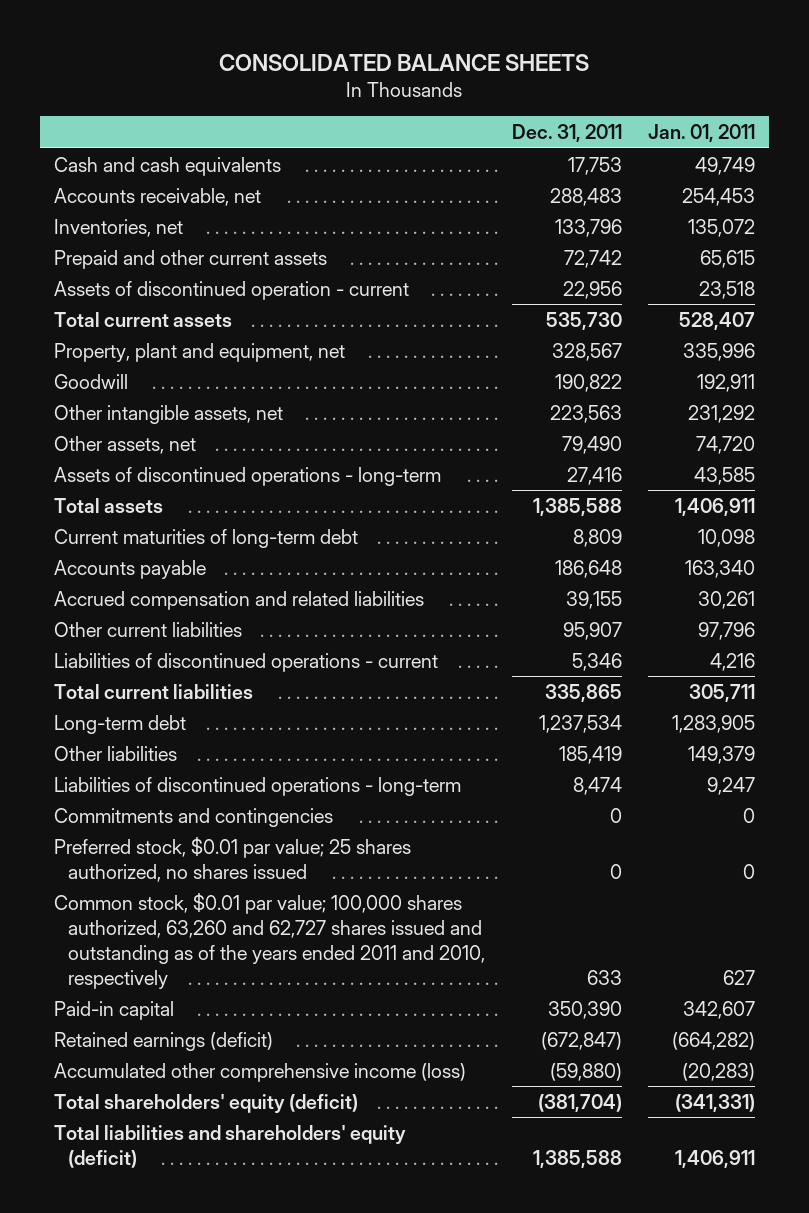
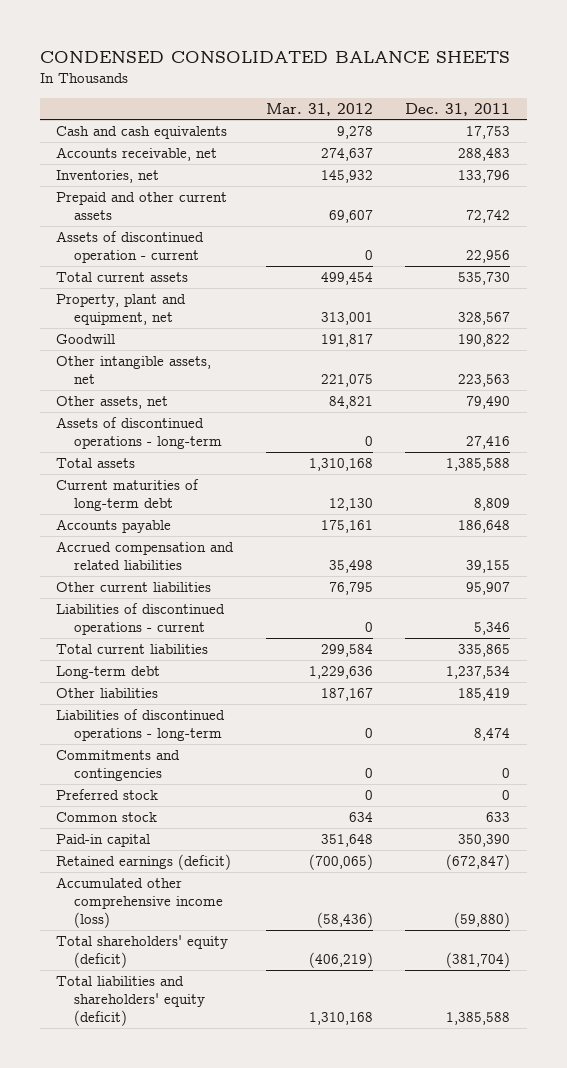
- CONSOLIDATED BALANCE SHEETS
+ CONDENSED CONSOLIDATED BALANCE SHEETS
- | Dec. 31, 2011 | Jan. 01, 2011
+ | Mar. 31, 2012 | Dec. 31, 2011
- Preferred stock, $0.01 par value; 25 shares authorized, no shares issued | 0 | 0
- Common stock, $0.01 par value; 100,000 shares authorized, 63,260 and 62,727 shares issued and outstanding as of the years ended 2011 and 2010, respectively | 633 | 627
+ Preferred stock | 0 | 0
+ Common stock | 634 | 633

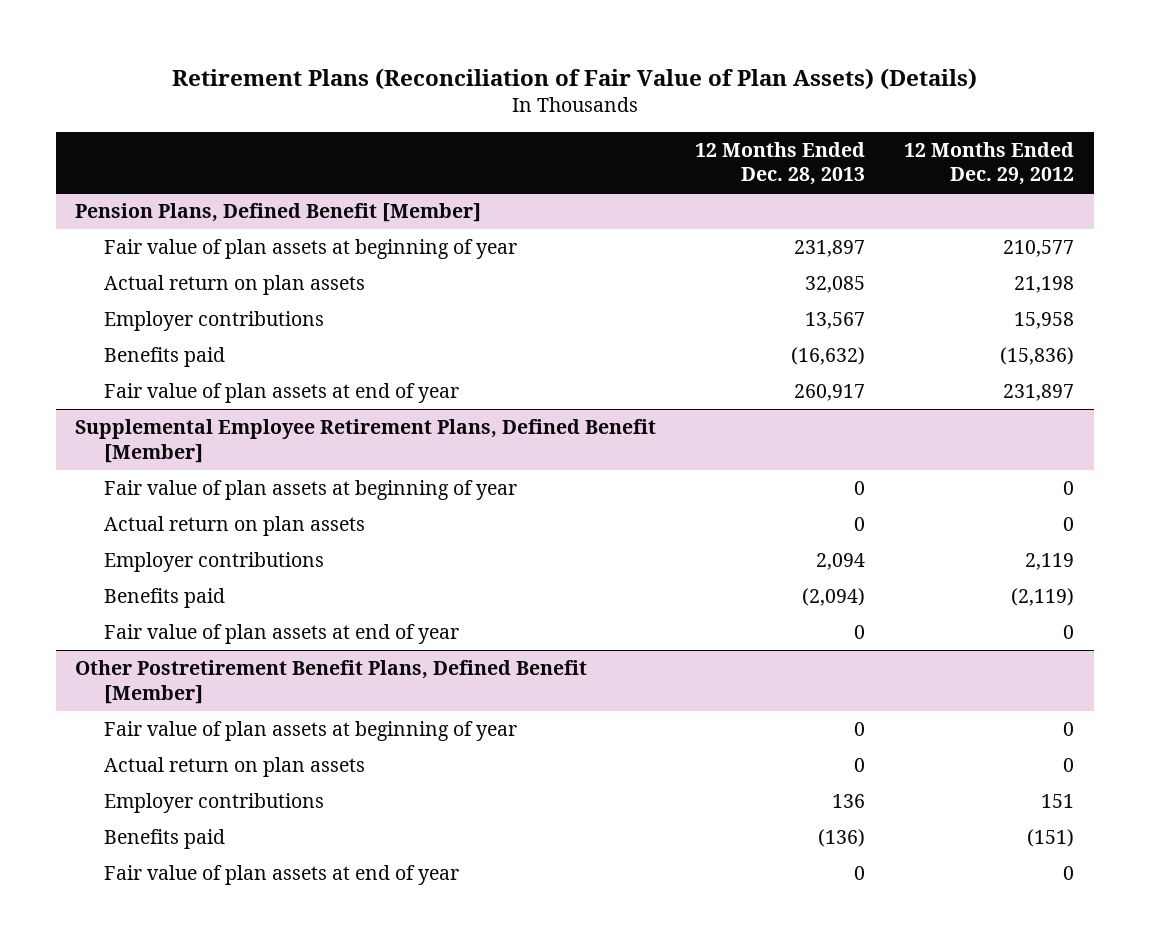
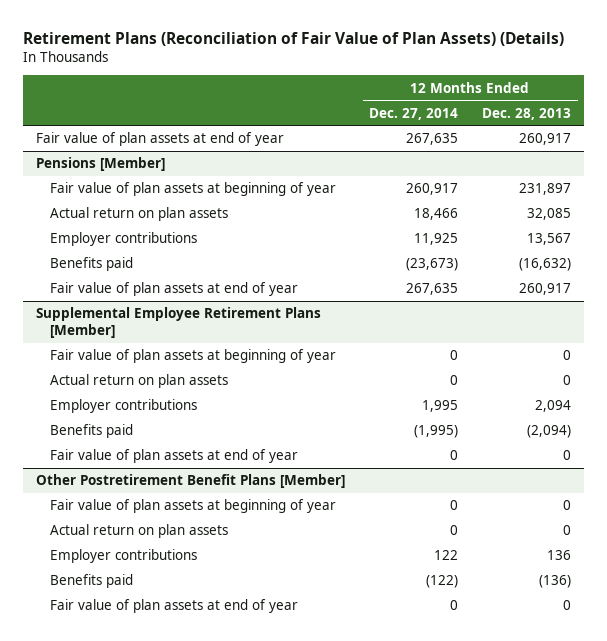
- | 12 Months Ended Dec. 28, 2013 | 12 Months Ended Dec. 29, 2012
+ | 12 Months Ended Dec. 27, 2014 | 12 Months Ended Dec. 28, 2013
- Pension Plans, Defined Benefit [Member]
+ Fair value of plan assets at end of year | 267,635 | 260,917
+ Pensions [Member]
- Supplemental Employee Retirement Plans, Defined Benefit [Member]
+ Supplemental Employee Retirement Plans [Member]
- Other Postretirement Benefit Plans, Defined Benefit [Member]
+ Other Postretirement Benefit Plans [Member]

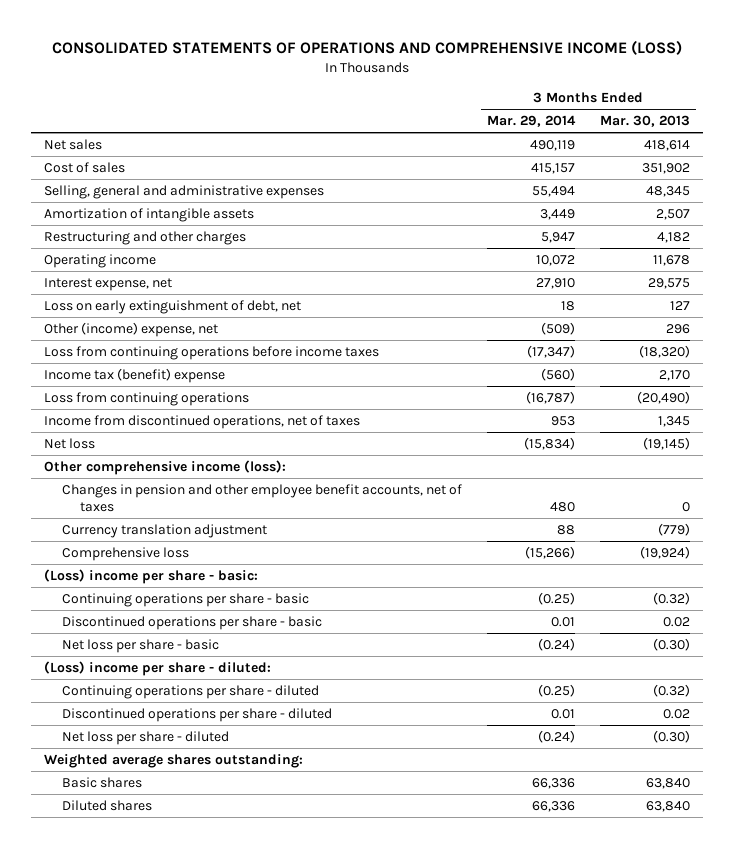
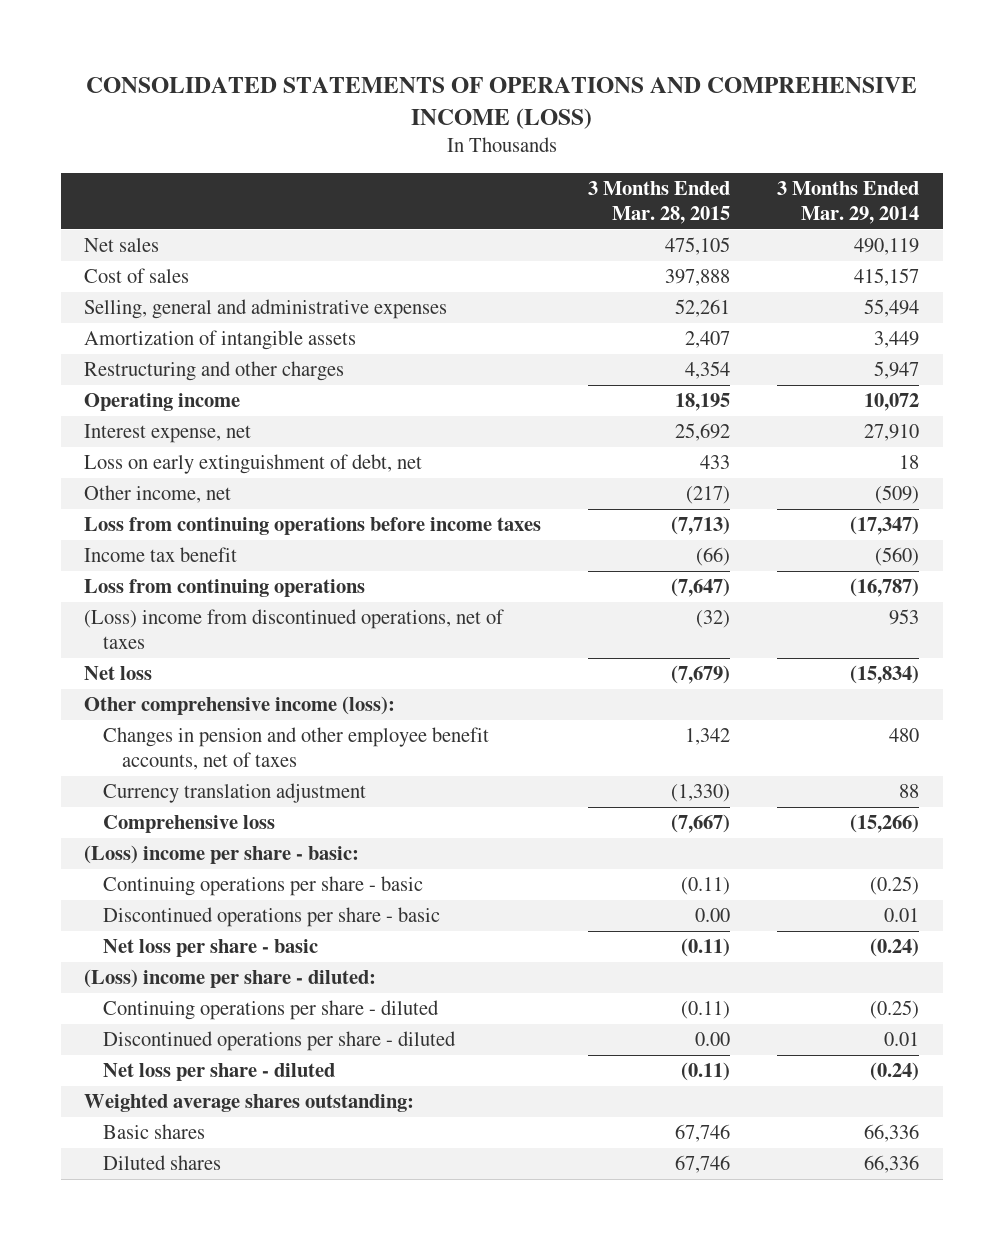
- | 3 Months Ended Mar. 29, 2014 | 3 Months Ended Mar. 30, 2013
+ | 3 Months Ended Mar. 28, 2015 | 3 Months Ended Mar. 29, 2014
- Other (income) expense, net | (509) | 296
+ Other income, net | (217) | (509)
- Income tax (benefit) expense | (560) | 2,170
+ Income tax benefit | (66) | (560)
- Income from discontinued operations, net of taxes | 953 | 1,345
+ (Loss) income from discontinued operations, net of taxes | (32) | 953

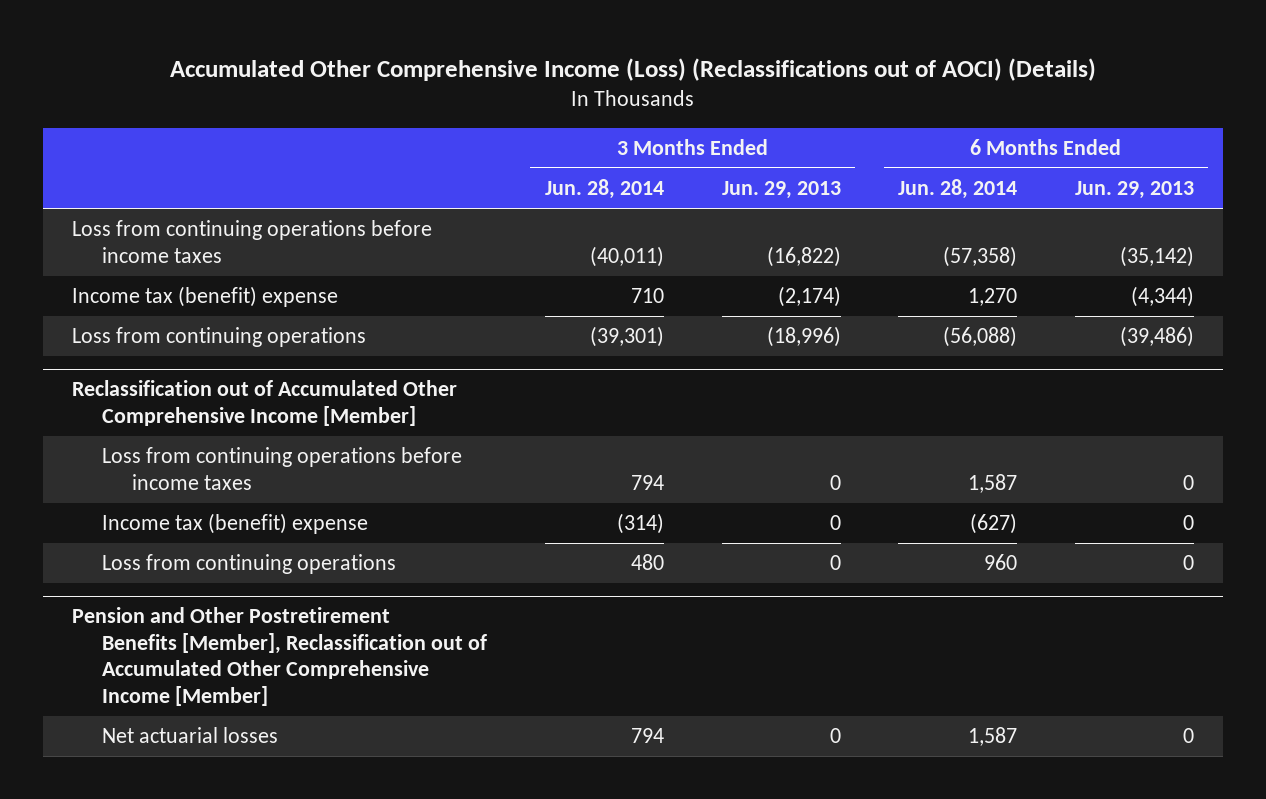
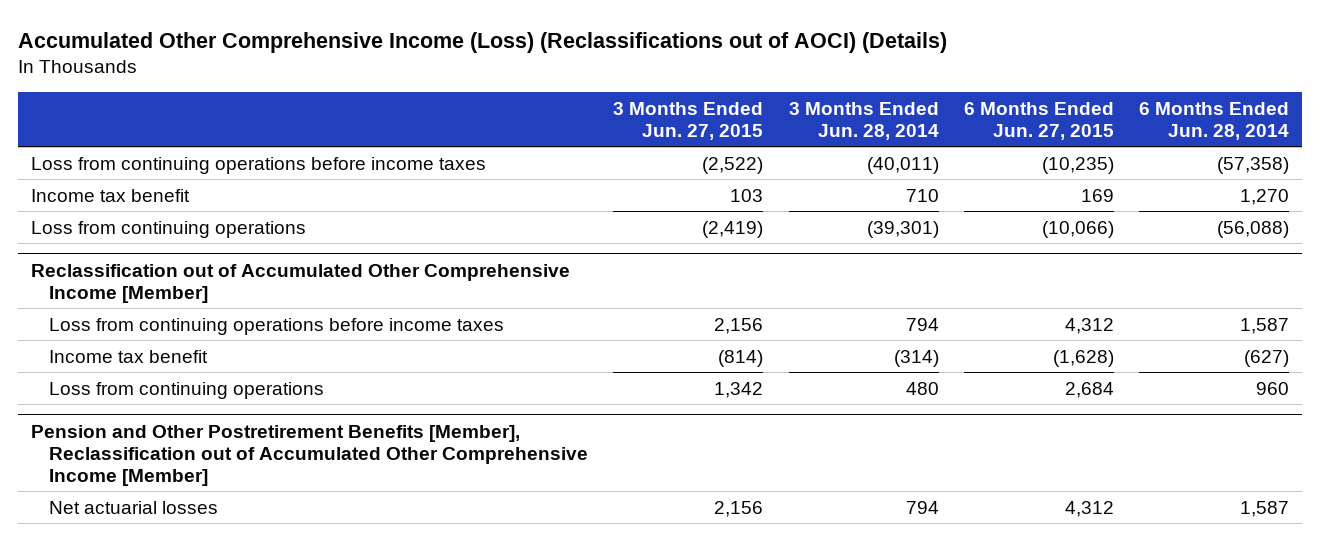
- | 3 Months Ended Jun. 28, 2014 | 3 Months Ended Jun. 29, 2013 | 6 Months Ended Jun. 28, 2014 | 6 Months Ended Jun. 29, 2013
+ | 3 Months Ended Jun. 27, 2015 | 3 Months Ended Jun. 28, 2014 | 6 Months Ended Jun. 27, 2015 | 6 Months Ended Jun. 28, 2014
- Income tax (benefit) expense | 710 | (2,174) | 1,270 | (4,344)
+ Income tax benefit | 103 | 710 | 169 | 1,270
@ Reclassification out of Accumulated Other Comprehensive Income [Member]
- Income tax (benefit) expense | (314) | 0 | (627) | 0
+ Income tax benefit | (814) | (314) | (1,628) | (627)

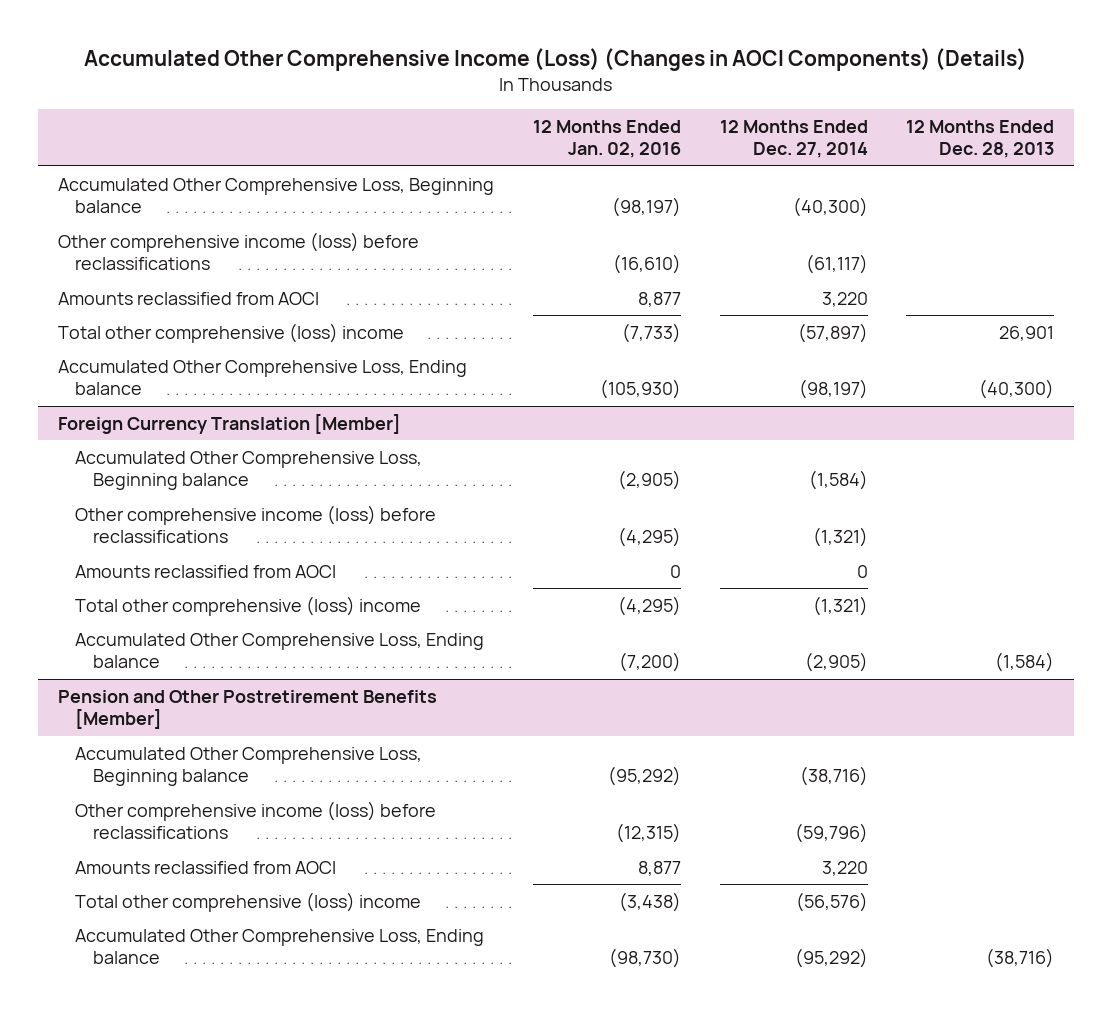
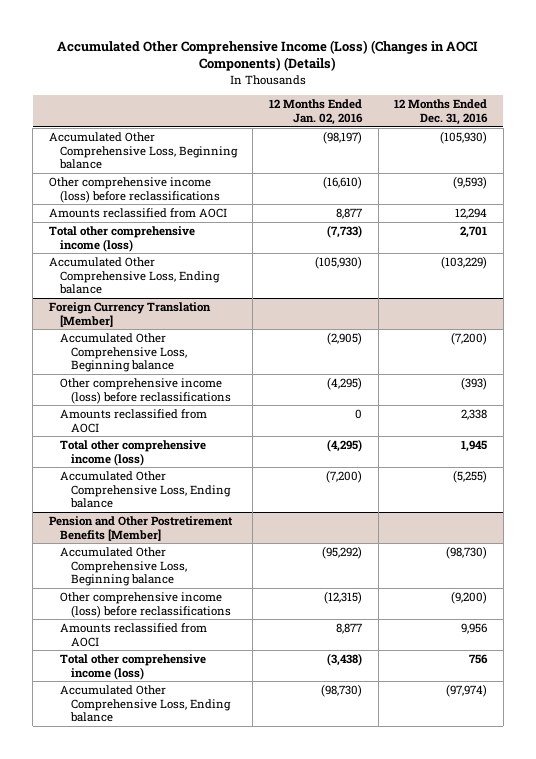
- | 12 Months Ended Jan. 02, 2016 | 12 Months Ended Dec. 27, 2014 | 12 Months Ended Dec. 28, 2013
+ | 12 Months Ended Jan. 02, 2016 | 12 Months Ended Dec. 31, 2016
- Total other comprehensive (loss) income | (7,733) | (57,897) | 26,901
+ Total other comprehensive income (loss) | (7,733) | 2,701
@ Foreign Currency Translation [Member]
- Total other comprehensive (loss) income | (4,295) | (1,321) |
+ Total other comprehensive income (loss) | (4,295) | 1,945
@ Pension and Other Postretirement Benefits [Member]
- Total other comprehensive (loss) income | (3,438) | (56,576) |
+ Total other comprehensive income (loss) | (3,438) | 756

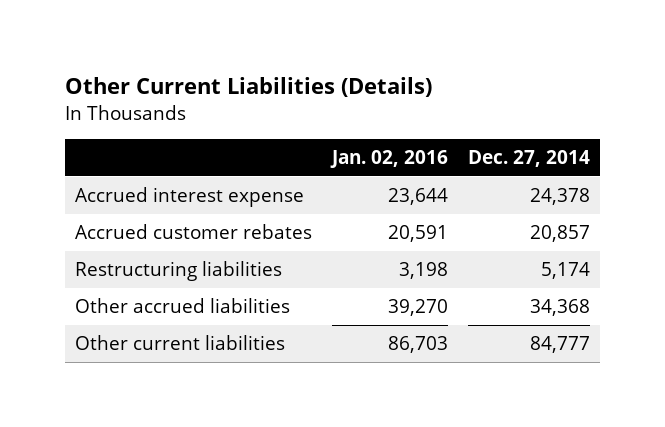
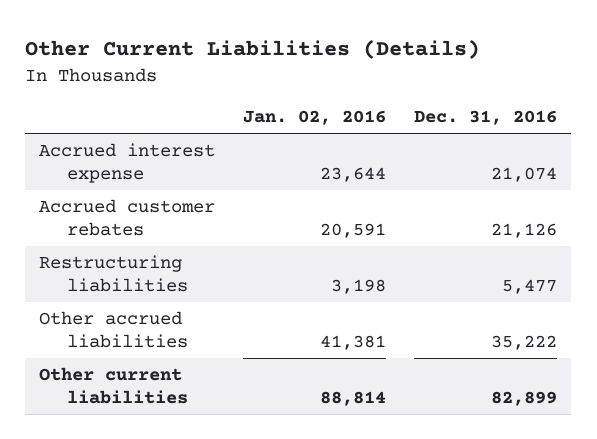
- | Jan. 02, 2016 | Dec. 27, 2014
+ | Jan. 02, 2016 | Dec. 31, 2016
- Other accrued liabilities | 39,270 | 34,368
- Other current liabilities | 86,703 | 84,777
+ Other accrued liabilities | 41,381 | 35,222
+ Other current liabilities | 88,814 | 82,899

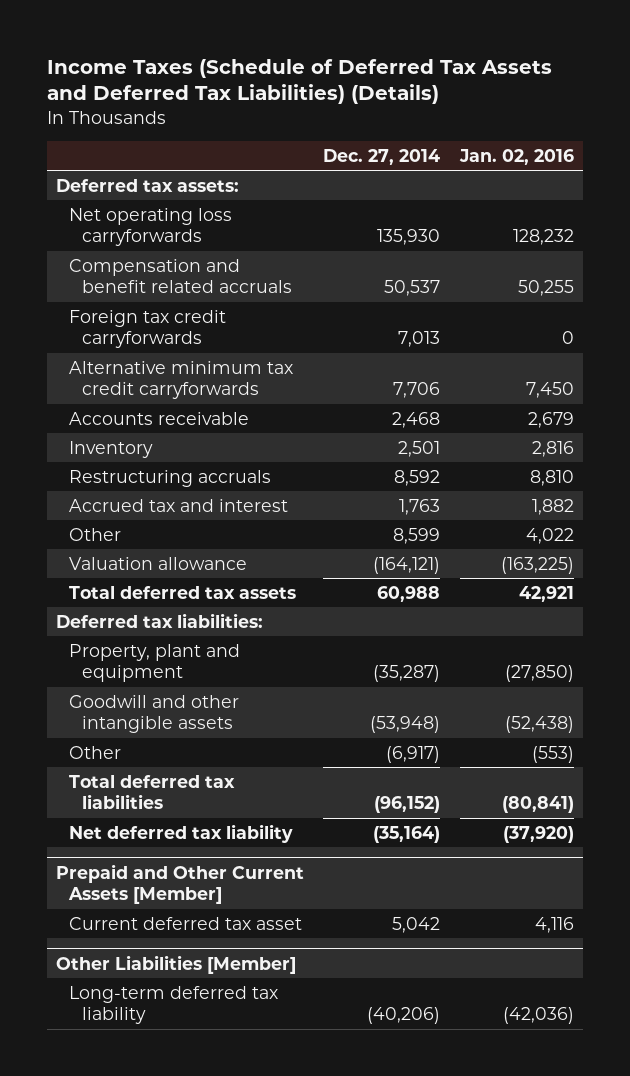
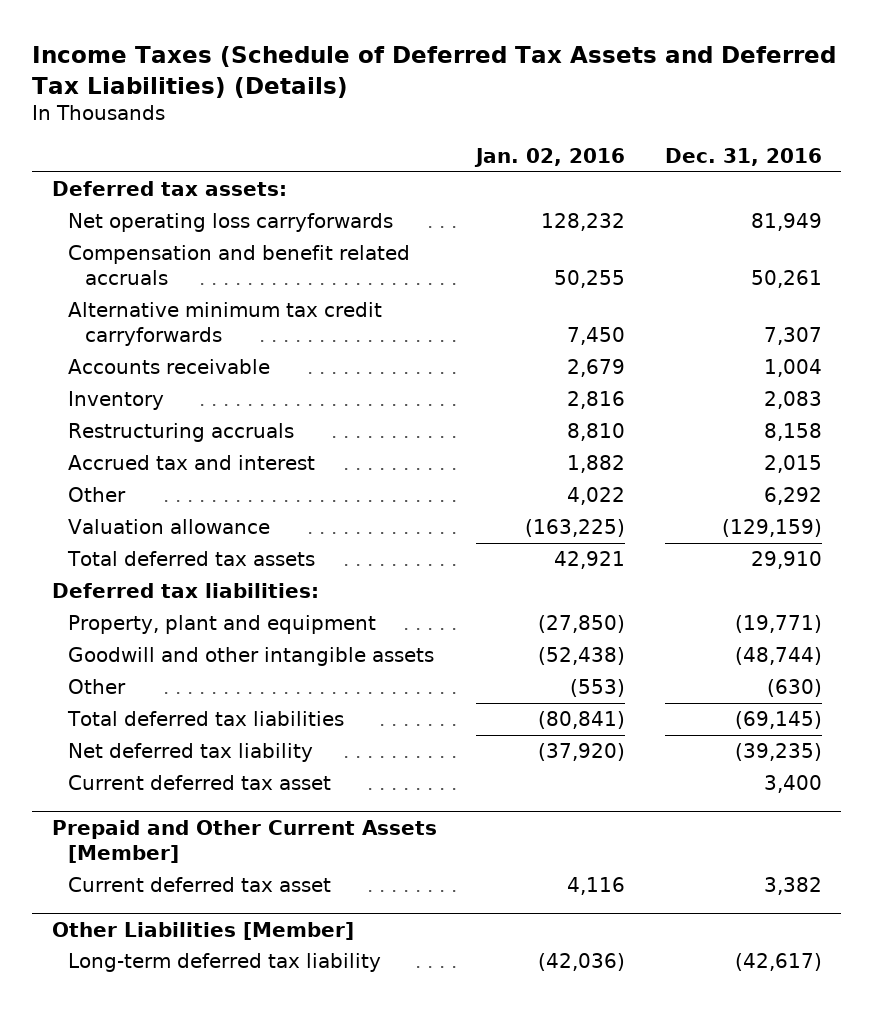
- | Dec. 27, 2014 | Jan. 02, 2016
+ | Jan. 02, 2016 | Dec. 31, 2016
- Foreign tax credit carryforwards | 7,013 | 0
+ Current deferred tax asset | | 3,400

